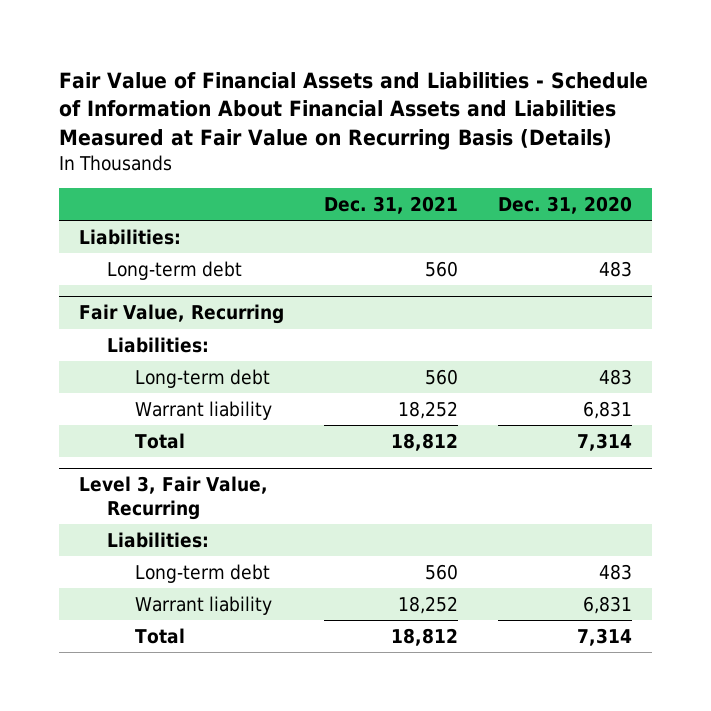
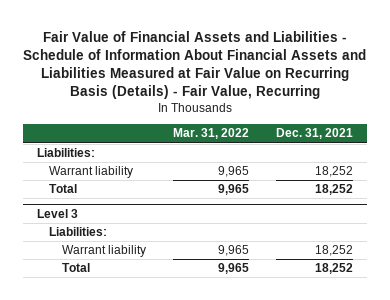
- Fair Value of Financial Assets and Liabilities - Schedule of Information About Financial Assets and Liabilities Measured at Fair Value on Recurring Basis (Details)
+ Fair Value of Financial Assets and Liabilities - Schedule of Information About Financial Assets and Liabilities Measured at Fair Value on Recurring Basis (Details) - Fair Value, Recurring
- | Dec. 31, 2021 | Dec. 31, 2020
+ | Mar. 31, 2022 | Dec. 31, 2021
- Long-term debt | 560 | 483
- Fair Value, Recurring
- Liabilities:
- Long-term debt | 560 | 483
- Total | 18,812 | 7,314
- Level 3, Fair Value, Recurring
+ Total | 9,965 | 18,252
+ Level 3
- Long-term debt | 560 | 483
- Total | 18,812 | 7,314
+ Total | 9,965 | 18,252

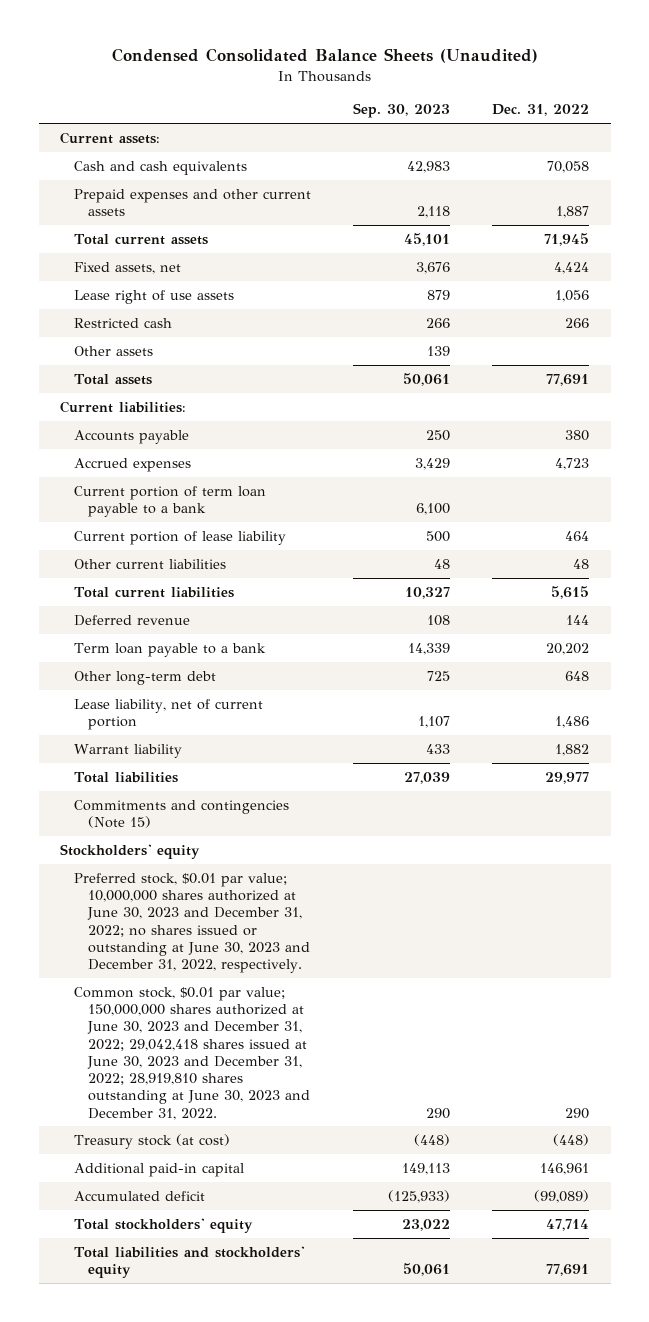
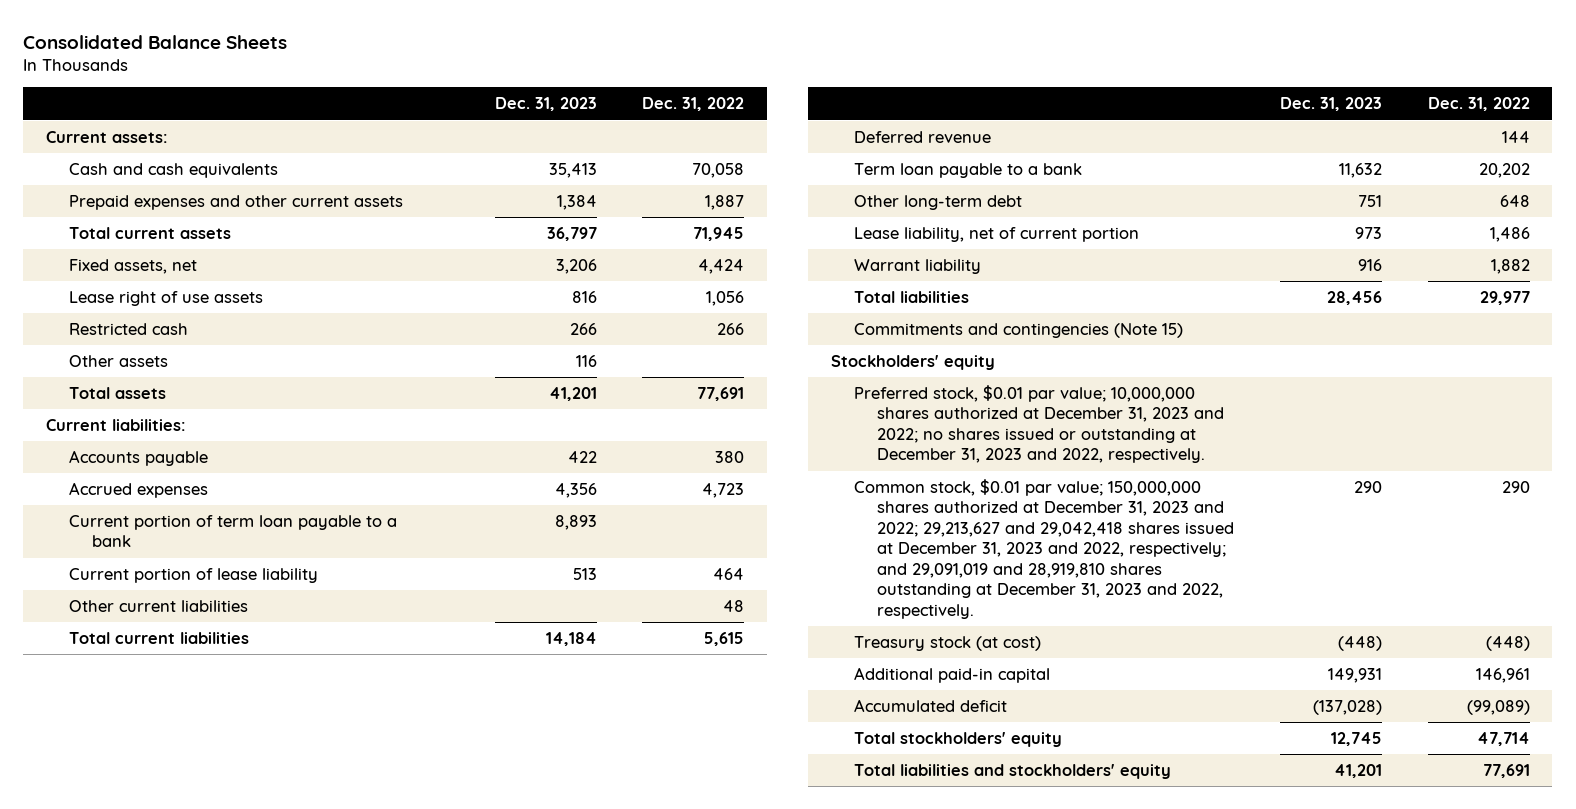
- Condensed Consolidated Balance Sheets (Unaudited)
+ Consolidated Balance Sheets
- | Sep. 30, 2023 | Dec. 31, 2022
+ | Dec. 31, 2023 | Dec. 31, 2022
- Preferred stock, $0.01 par value; 10,000,000 shares authorized at June 30, 2023 and December 31, 2022; no shares issued or outstanding at June 30, 2023 and December 31, 2022, respectively.
- Common stock, $0.01 par value; 150,000,000 shares authorized at June 30, 2023 and December 31, 2022; 29,042,418 shares issued at June 30, 2023 and December 31, 2022; 28,919,810 shares outstanding at June 30, 2023 and December 31, 2022. | 290 | 290
+ Preferred stock, $0.01 par value; 10,000,000 shares authorized at December 31, 2023 and 2022; no shares issued or outstanding at December 31, 2023 and 2022, respectively.
+ Common stock, $0.01 par value; 150,000,000 shares authorized at December 31, 2023 and 2022; 29,213,627 and 29,042,418 shares issued at December 31, 2023 and 2022, respectively; and 29,091,019 and 28,919,810 shares outstanding at December 31, 2023 and 2022, respectively. | 290 | 290

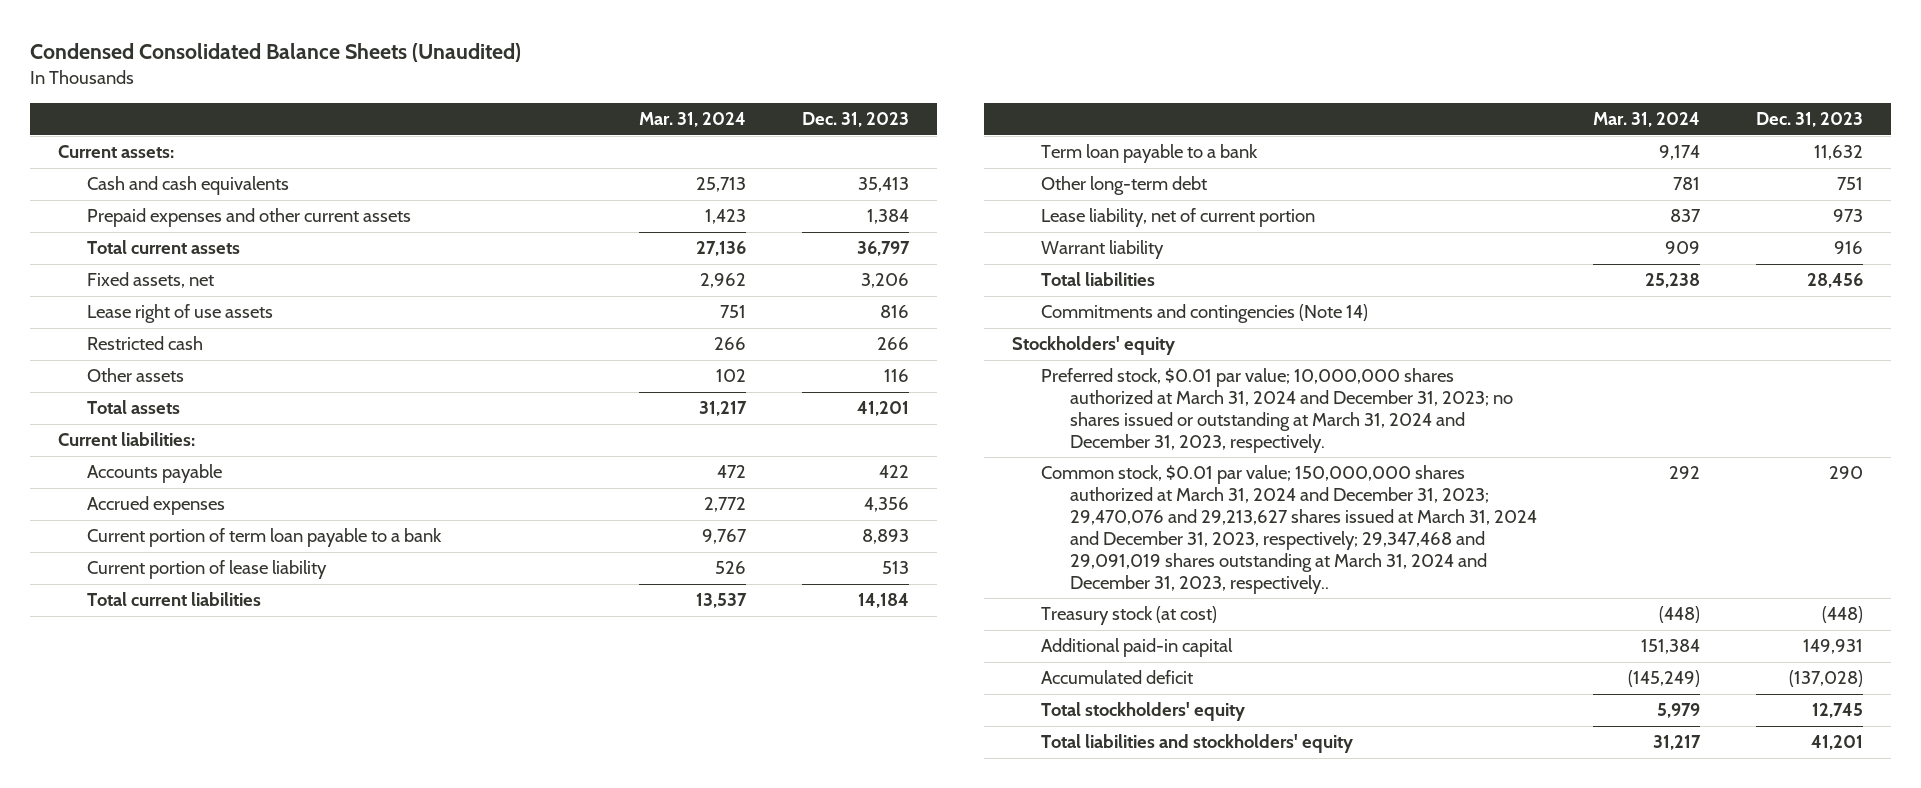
- Consolidated Balance Sheets
+ Condensed Consolidated Balance Sheets (Unaudited)
- | Dec. 31, 2023 | Dec. 31, 2022
+ | Mar. 31, 2024 | Dec. 31, 2023
- Other current liabilities | | 48
- Deferred revenue | | 144
- Commitments and contingencies (Note 15)
+ Commitments and contingencies (Note 14)
- Preferred stock, $0.01 par value; 10,000,000 shares authorized at December 31, 2023 and 2022; no shares issued or outstanding at December 31, 2023 and 2022, respectively.
- Common stock, $0.01 par value; 150,000,000 shares authorized at December 31, 2023 and 2022; 29,213,627 and 29,042,418 shares issued at December 31, 2023 and 2022, respectively; and 29,091,019 and 28,919,810 shares outstanding at December 31, 2023 and 2022, respectively. | 290 | 290
+ Preferred stock, $0.01 par value; 10,000,000 shares authorized at March 31, 2024 and December 31, 2023; no shares issued or outstanding at March 31, 2024 and December 31, 2023, respectively.
+ Common stock, $0.01 par value; 150,000,000 shares authorized at March 31, 2024 and December 31, 2023; 29,470,076 and 29,213,627 shares issued at March 31, 2024 and December 31, 2023, respectively; 29,347,468 and 29,091,019 shares outstanding at March 31, 2024 and December 31, 2023, respectively.. | 292 | 290

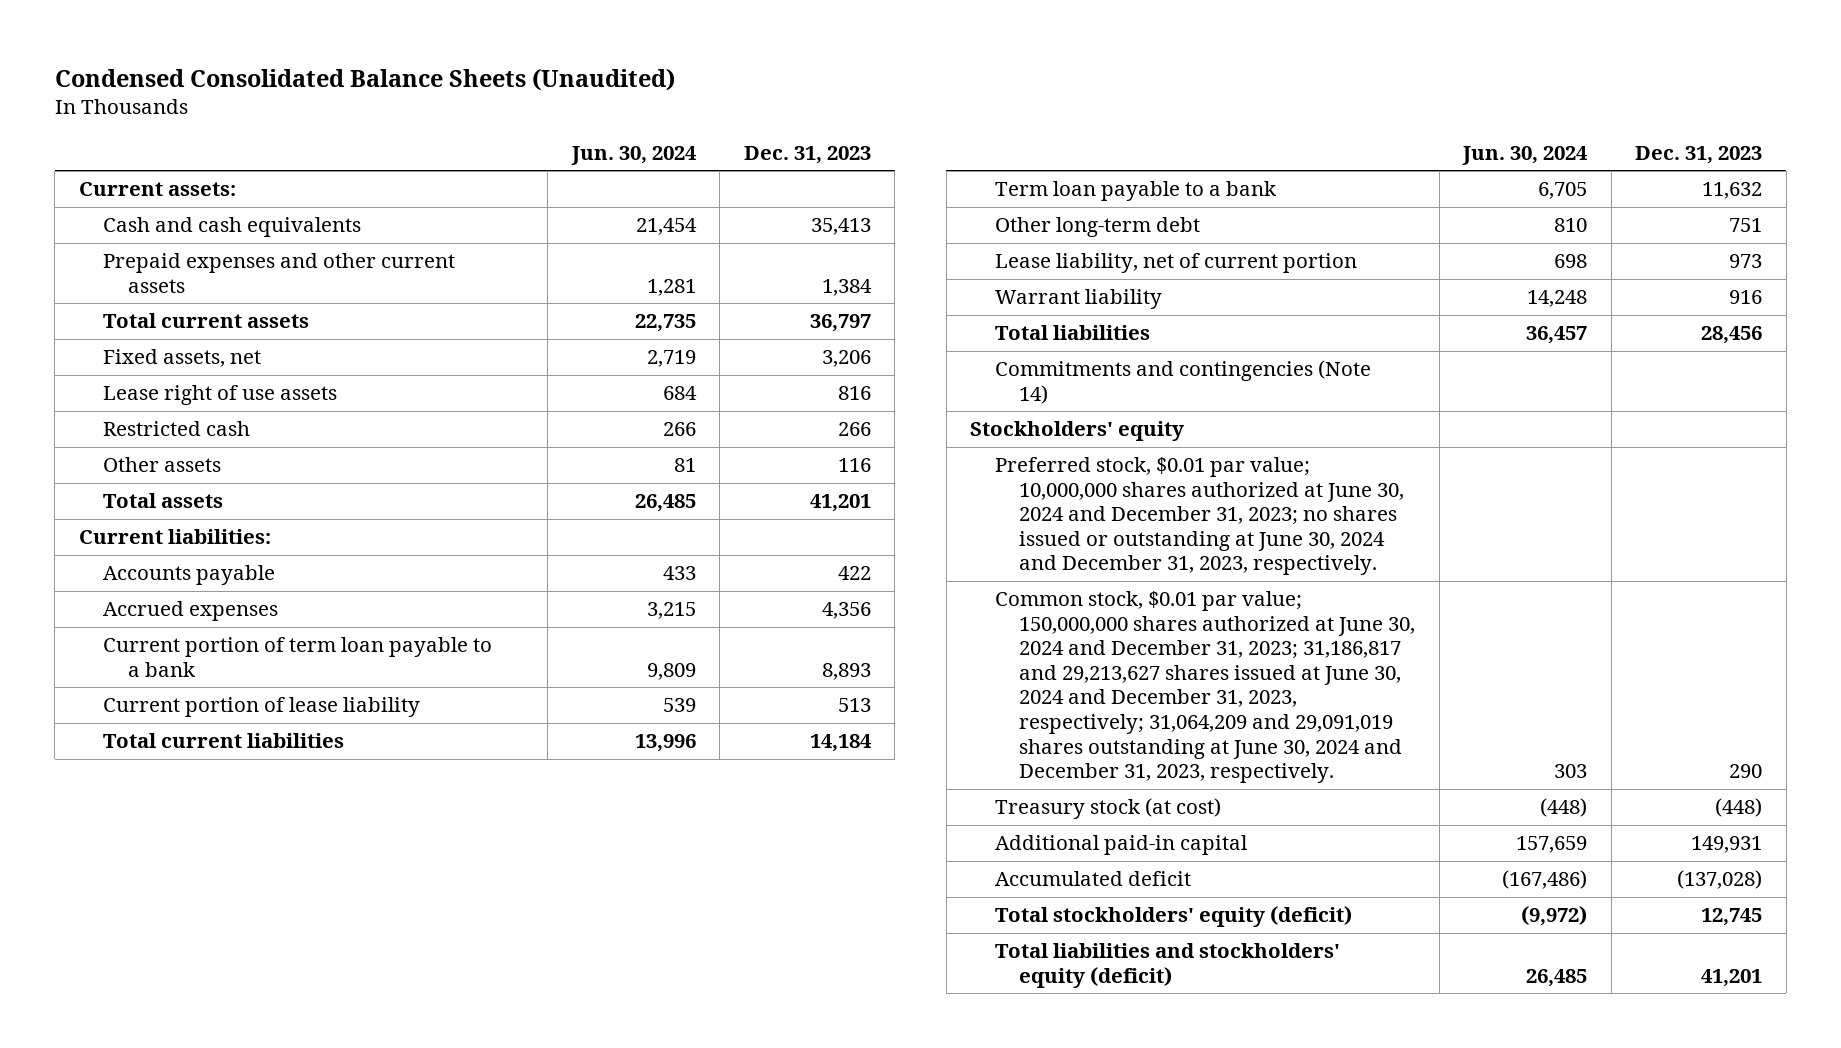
- | Mar. 31, 2024 | Dec. 31, 2023
+ | Jun. 30, 2024 | Dec. 31, 2023
- Preferred stock, $0.01 par value; 10,000,000 shares authorized at March 31, 2024 and December 31, 2023; no shares issued or outstanding at March 31, 2024 and December 31, 2023, respectively.
- Common stock, $0.01 par value; 150,000,000 shares authorized at March 31, 2024 and December 31, 2023; 29,470,076 and 29,213,627 shares issued at March 31, 2024 and December 31, 2023, respectively; 29,347,468 and 29,091,019 shares outstanding at March 31, 2024 and December 31, 2023, respectively.. | 292 | 290
+ Preferred stock, $0.01 par value; 10,000,000 shares authorized at June 30, 2024 and December 31, 2023; no shares issued or outstanding at June 30, 2024 and December 31, 2023, respectively.
+ Common stock, $0.01 par value; 150,000,000 shares authorized at June 30, 2024 and December 31, 2023; 31,186,817 and 29,213,627 shares issued at June 30, 2024 and December 31, 2023, respectively; 31,064,209 and 29,091,019 shares outstanding at June 30, 2024 and December 31, 2023, respectively. | 303 | 290
- Total stockholders' equity | 5,979 | 12,745
- Total liabilities and stockholders' equity | 31,217 | 41,201
+ Total stockholders' equity (deficit) | (9,972) | 12,745
+ Total liabilities and stockholders' equity (deficit) | 26,485 | 41,201

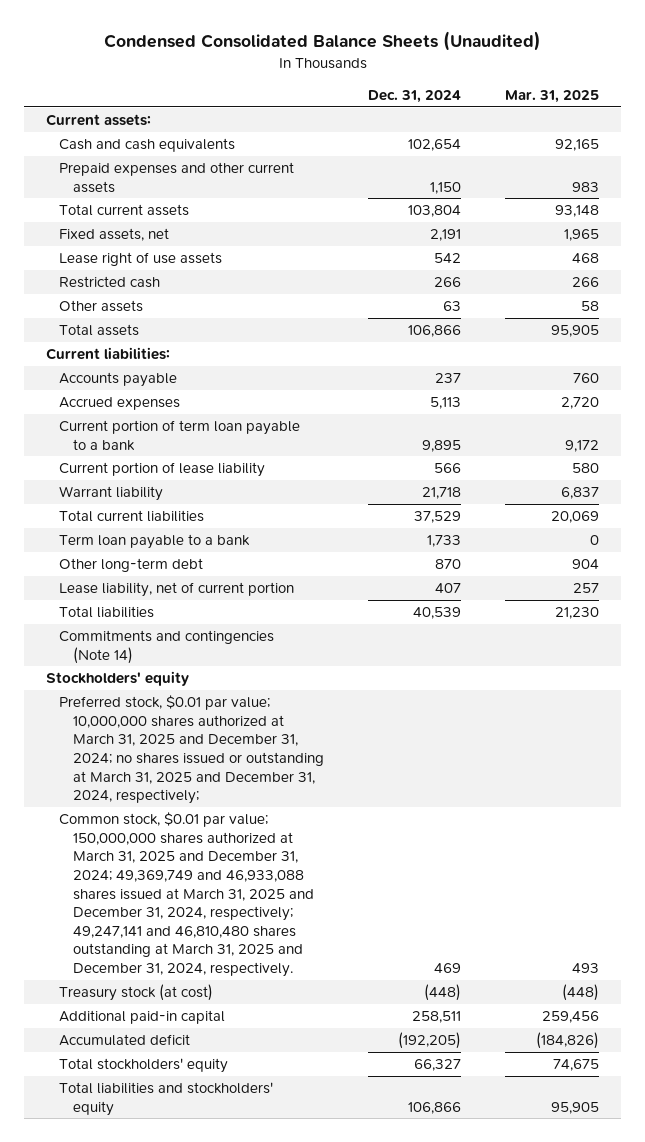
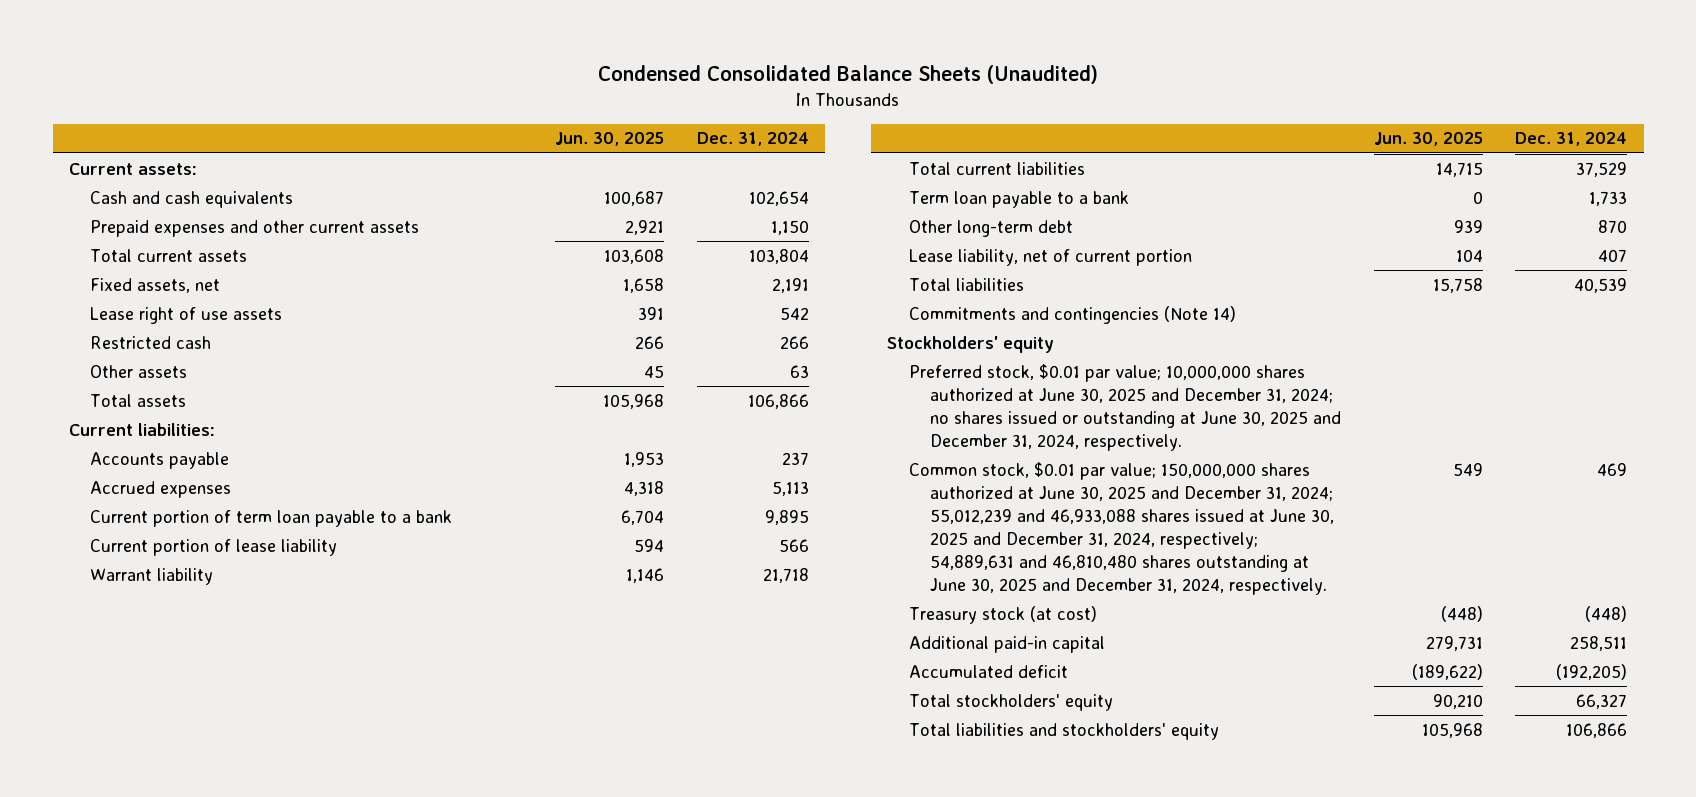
- | Dec. 31, 2024 | Mar. 31, 2025
+ | Jun. 30, 2025 | Dec. 31, 2024
- Preferred stock, $0.01 par value; 10,000,000 shares authorized at March 31, 2025 and December 31, 2024; no shares issued or outstanding at March 31, 2025 and December 31, 2024, respectively;
- Common stock, $0.01 par value; 150,000,000 shares authorized at March 31, 2025 and December 31, 2024; 49,369,749 and 46,933,088 shares issued at March 31, 2025 and December 31, 2024, respectively; 49,247,141 and 46,810,480 shares outstanding at March 31, 2025 and December 31, 2024, respectively. | 469 | 493
+ Preferred stock, $0.01 par value; 10,000,000 shares authorized at June 30, 2025 and December 31, 2024; no shares issued or outstanding at June 30, 2025 and December 31, 2024, respectively.
+ Common stock, $0.01 par value; 150,000,000 shares authorized at June 30, 2025 and December 31, 2024; 55,012,239 and 46,933,088 shares issued at June 30, 2025 and December 31, 2024, respectively; 54,889,631 and 46,810,480 shares outstanding at June 30, 2025 and December 31, 2024, respectively. | 549 | 469

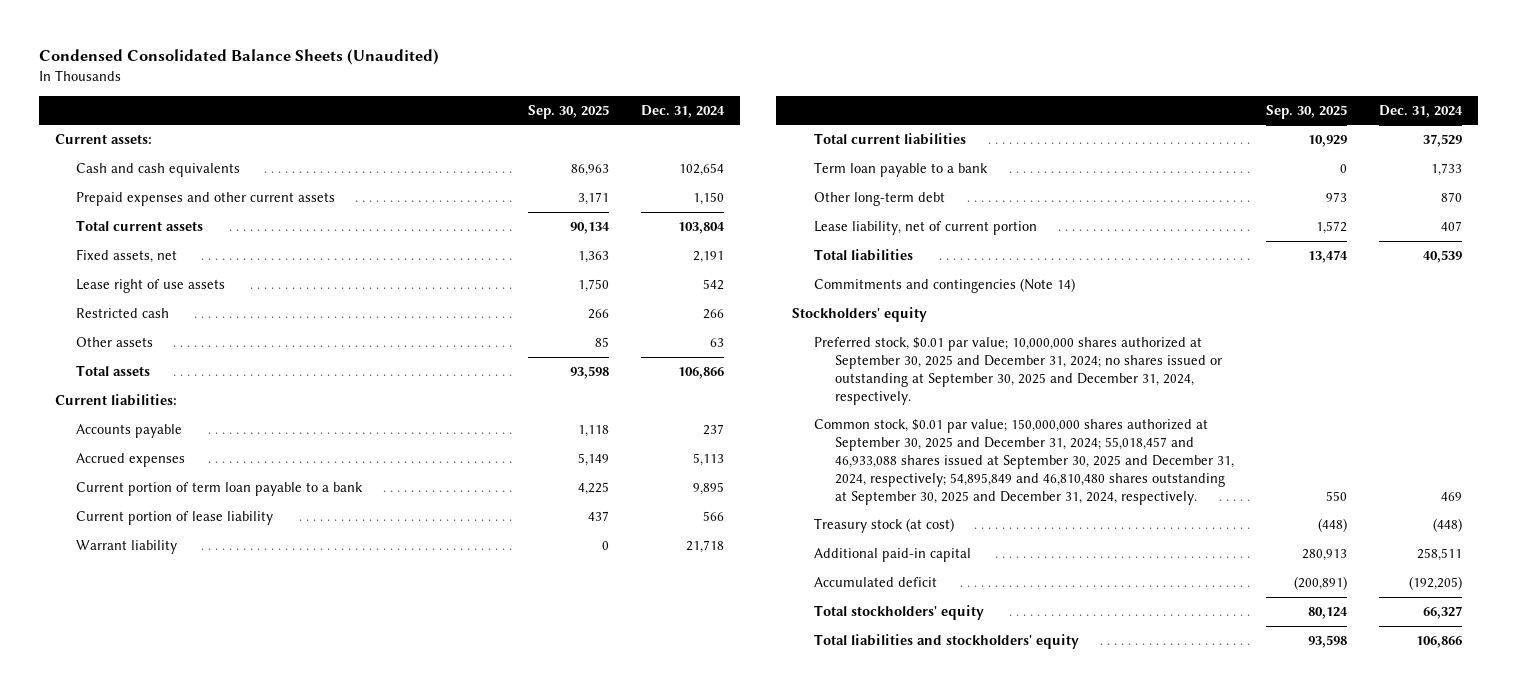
- | Jun. 30, 2025 | Dec. 31, 2024
+ | Sep. 30, 2025 | Dec. 31, 2024
- Preferred stock, $0.01 par value; 10,000,000 shares authorized at June 30, 2025 and December 31, 2024; no shares issued or outstanding at June 30, 2025 and December 31, 2024, respectively.
- Common stock, $0.01 par value; 150,000,000 shares authorized at June 30, 2025 and December 31, 2024; 55,012,239 and 46,933,088 shares issued at June 30, 2025 and December 31, 2024, respectively; 54,889,631 and 46,810,480 shares outstanding at June 30, 2025 and December 31, 2024, respectively. | 549 | 469
+ Preferred stock, $0.01 par value; 10,000,000 shares authorized at September 30, 2025 and December 31, 2024; no shares issued or outstanding at September 30, 2025 and December 31, 2024, respectively.
+ Common stock, $0.01 par value; 150,000,000 shares authorized at September 30, 2025 and December 31, 2024; 55,018,457 and 46,933,088 shares issued at September 30, 2025 and December 31, 2024, respectively; 54,895,849 and 46,810,480 shares outstanding at September 30, 2025 and December 31, 2024, respectively. | 550 | 469

